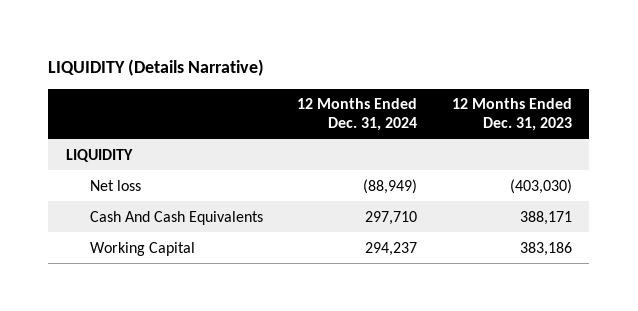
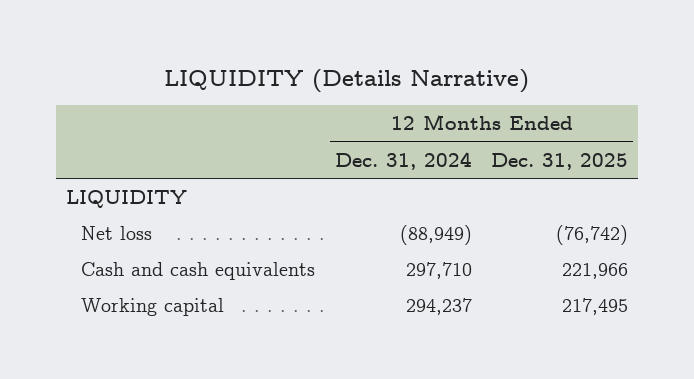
- | 12 Months Ended Dec. 31, 2024 | 12 Months Ended Dec. 31, 2023
+ | 12 Months Ended Dec. 31, 2024 | 12 Months Ended Dec. 31, 2025
- Cash And Cash Equivalents | 297,710 | 388,171
- Working Capital | 294,237 | 383,186
+ Cash and cash equivalents | 297,710 | 221,966
+ Working capital | 294,237 | 217,495

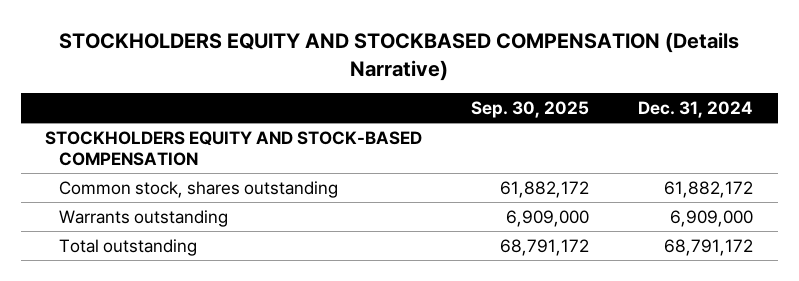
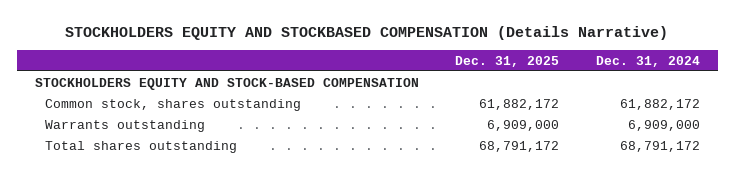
- | Sep. 30, 2025 | Dec. 31, 2024
+ | Dec. 31, 2025 | Dec. 31, 2024
- Total outstanding | 68,791,172 | 68,791,172
+ Total shares outstanding | 68,791,172 | 68,791,172

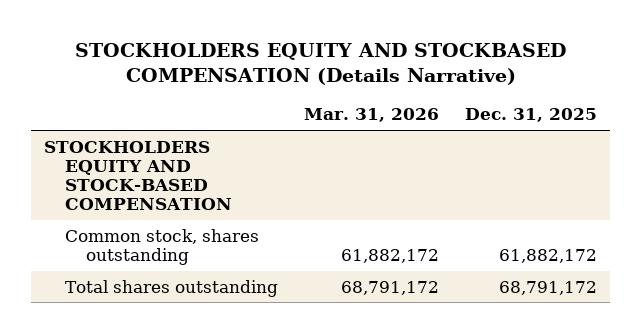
- | Dec. 31, 2025 | Dec. 31, 2024
+ | Mar. 31, 2026 | Dec. 31, 2025
- Warrants outstanding | 6,909,000 | 6,909,000

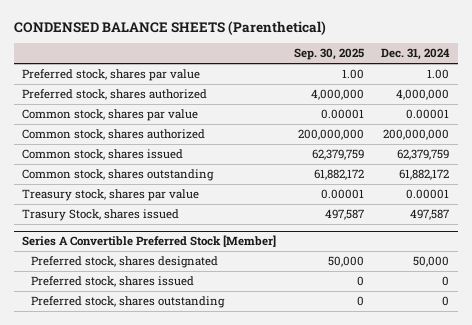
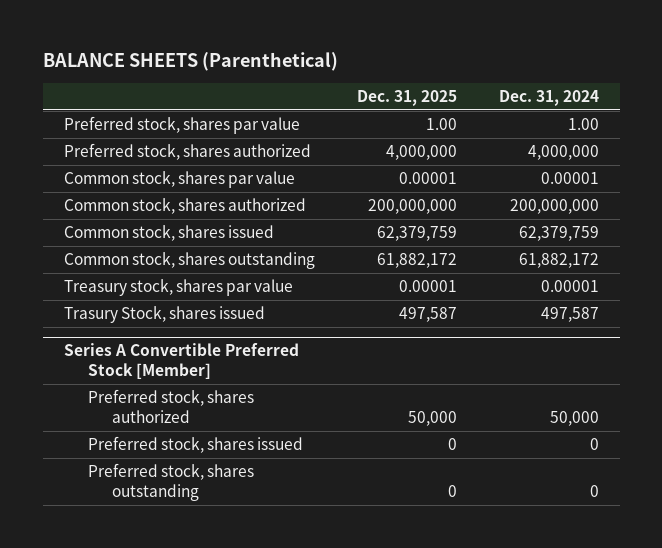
- CONDENSED BALANCE SHEETS (Parenthetical)
+ BALANCE SHEETS (Parenthetical)
- | Sep. 30, 2025 | Dec. 31, 2024
+ | Dec. 31, 2025 | Dec. 31, 2024
@ Series A Convertible Preferred Stock [Member]
- Preferred stock, shares designated | 50,000 | 50,000
+ Preferred stock, shares authorized | 50,000 | 50,000

